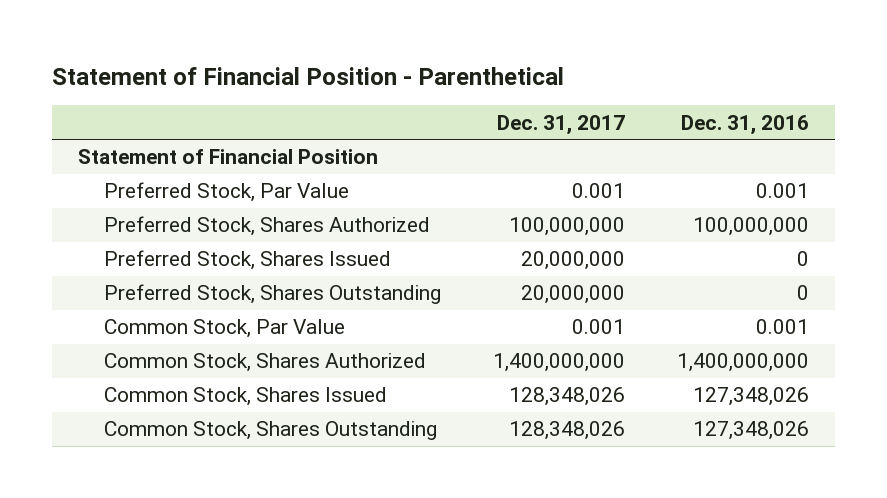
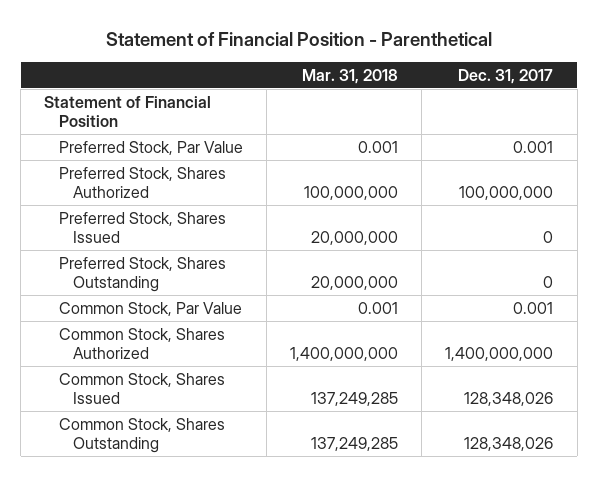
- | Dec. 31, 2017 | Dec. 31, 2016
+ | Mar. 31, 2018 | Dec. 31, 2017
- Preferred Stock, Shares Issued | 20,000,000 | 0
- Preferred Stock, Shares Outstanding | 20,000,000 | 0
+ Preferred Stock, Shares Issued | 20,000,000 | 0
+ Preferred Stock, Shares Outstanding | 20,000,000 | 0

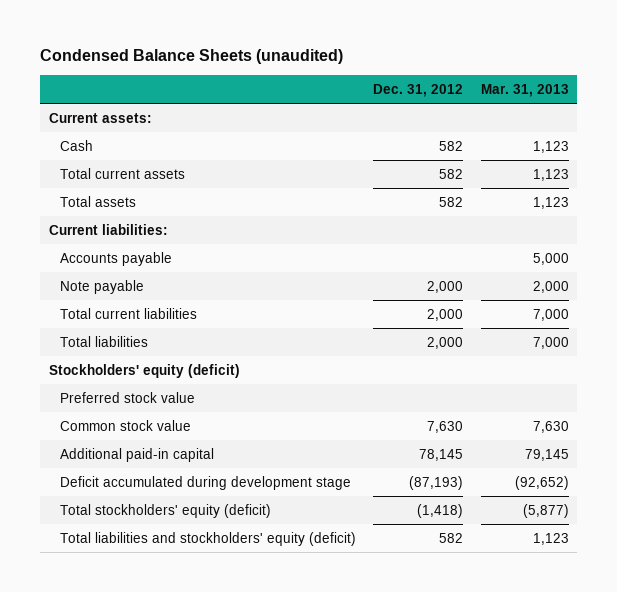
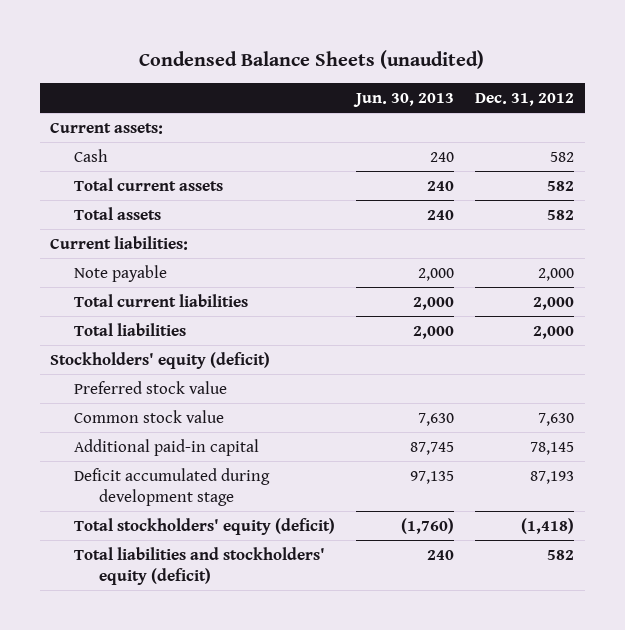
- | Dec. 31, 2012 | Mar. 31, 2013
+ | Jun. 30, 2013 | Dec. 31, 2012
- Accounts payable | | 5,000
- Deficit accumulated during development stage | (87,193) | (92,652)
+ Deficit accumulated during development stage | 97,135 | 87,193

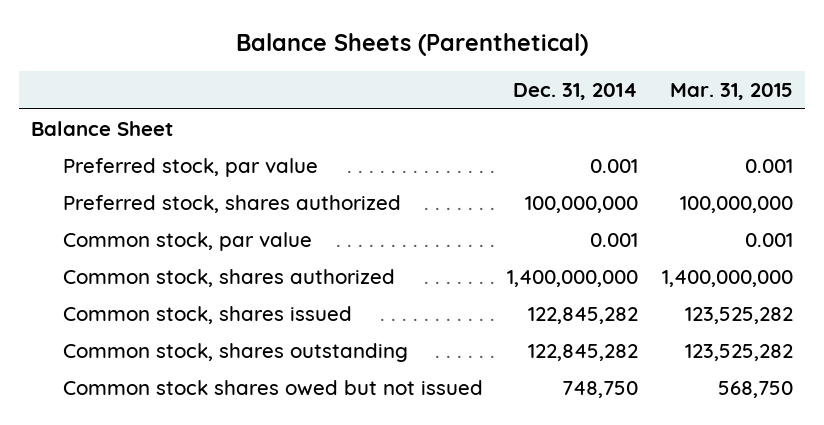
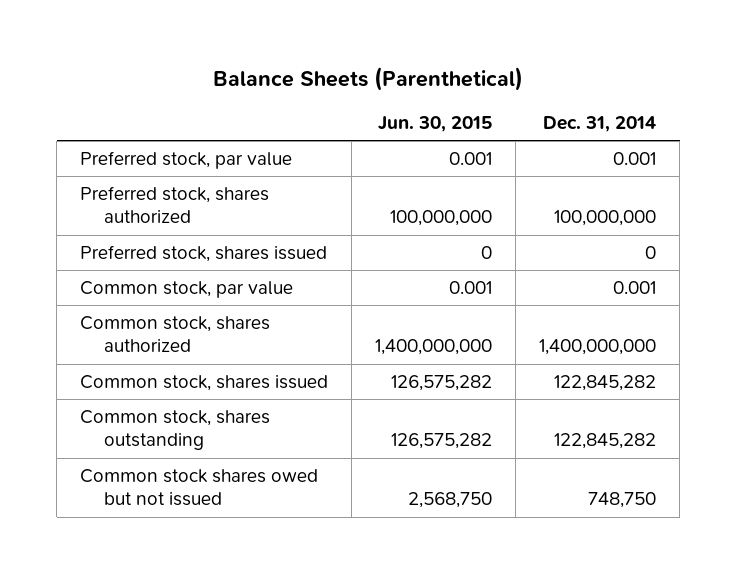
- | Dec. 31, 2014 | Mar. 31, 2015
+ | Jun. 30, 2015 | Dec. 31, 2014
- Balance Sheet
+ Preferred stock, shares issued | 0 | 0

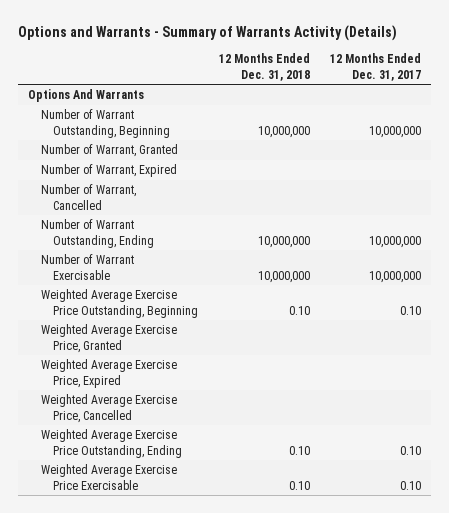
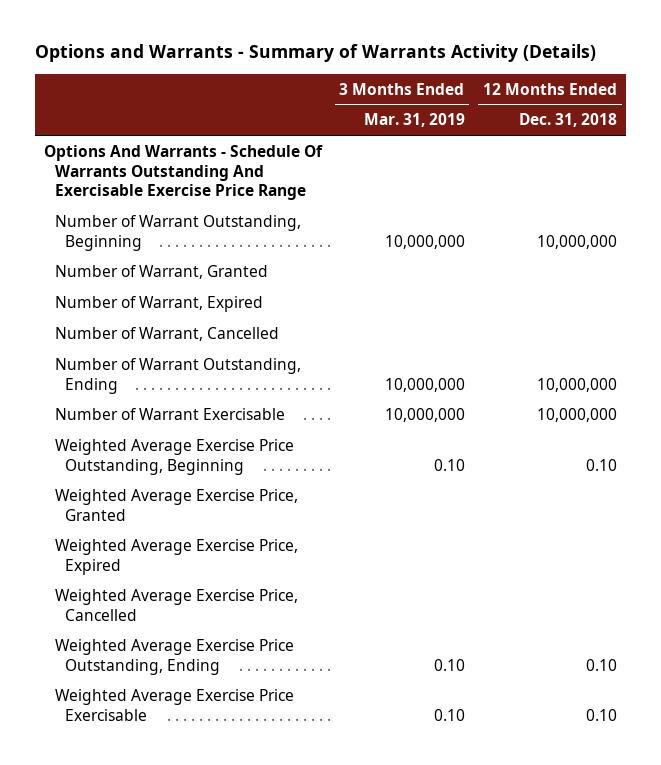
- | 12 Months Ended Dec. 31, 2018 | 12 Months Ended Dec. 31, 2017
+ | 3 Months Ended Mar. 31, 2019 | 12 Months Ended Dec. 31, 2018
- Options And Warrants
+ Options And Warrants - Schedule Of Warrants Outstanding And Exercisable Exercise Price Range

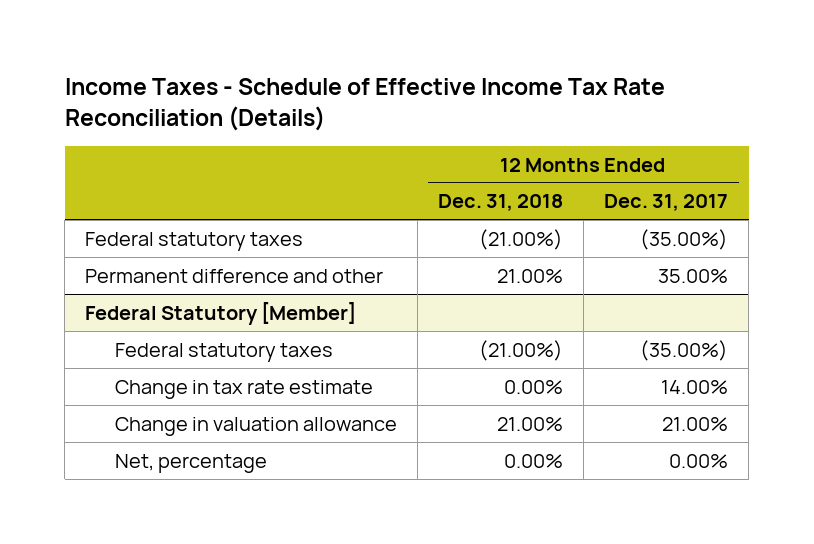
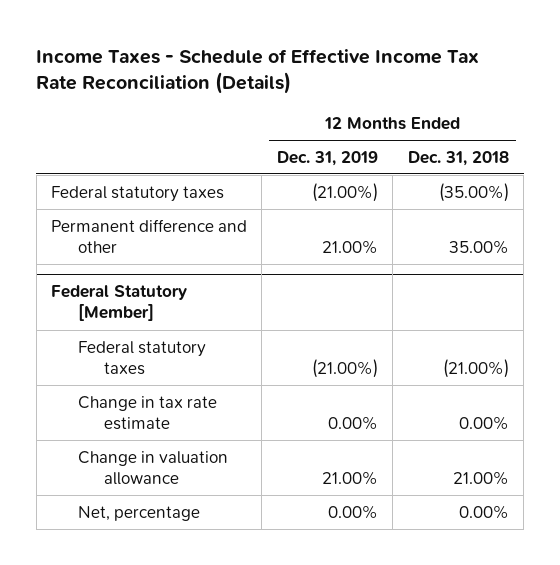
- | 12 Months Ended Dec. 31, 2018 | 12 Months Ended Dec. 31, 2017
+ | 12 Months Ended Dec. 31, 2019 | 12 Months Ended Dec. 31, 2018
- Federal statutory taxes | (21.00%) | (35.00%)
- Permanent difference and other | 21.00% | 35.00%
+ Federal statutory taxes | (21.00%) | (35.00%)
+ Permanent difference and other | 21.00% | 35.00%

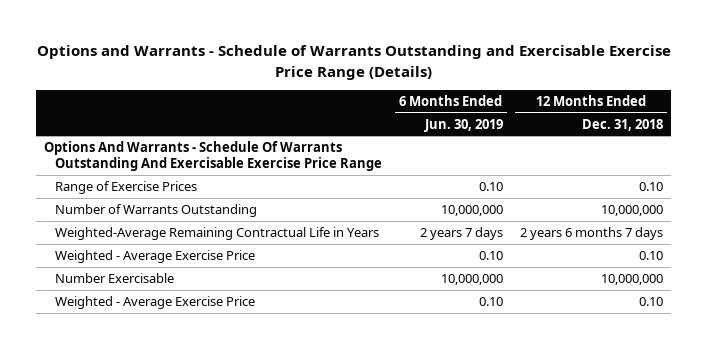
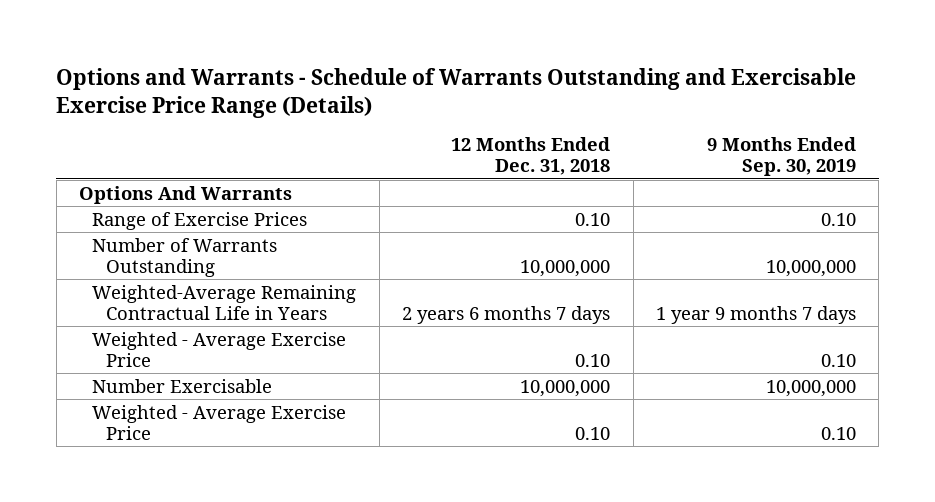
- | 6 Months Ended Jun. 30, 2019 | 12 Months Ended Dec. 31, 2018
+ | 12 Months Ended Dec. 31, 2018 | 9 Months Ended Sep. 30, 2019
- Options And Warrants - Schedule Of Warrants Outstanding And Exercisable Exercise Price Range
+ Options And Warrants

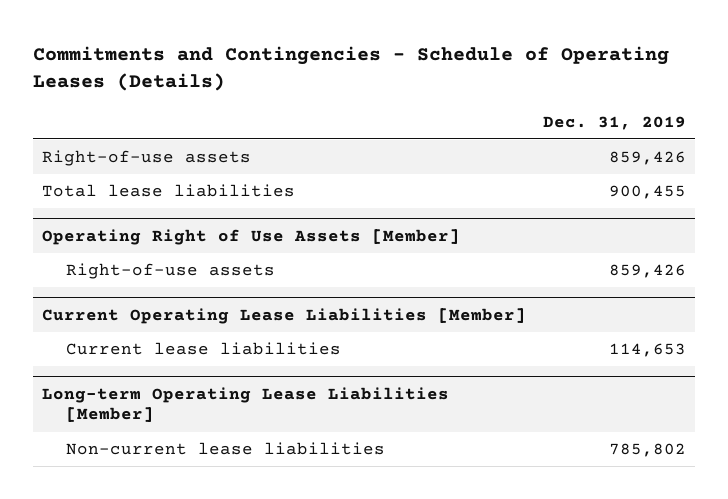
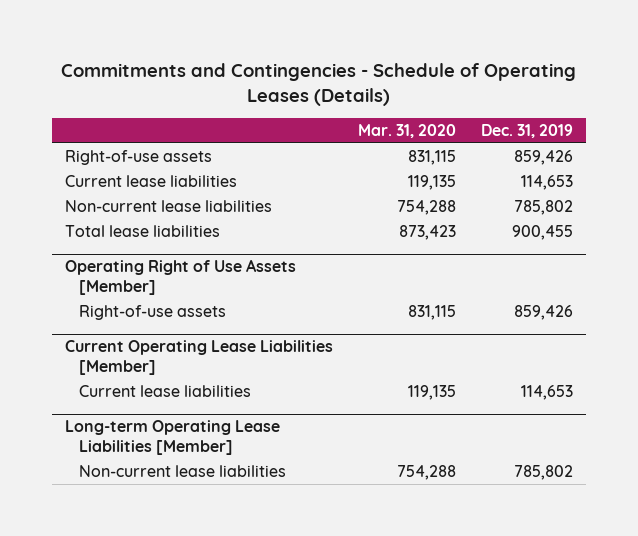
- | Dec. 31, 2019
+ | Mar. 31, 2020 | Dec. 31, 2019
+ Current lease liabilities | 119,135 | 114,653
+ Non-current lease liabilities | 754,288 | 785,802

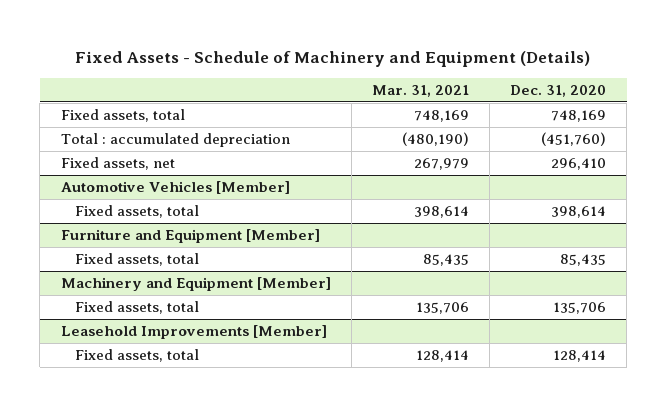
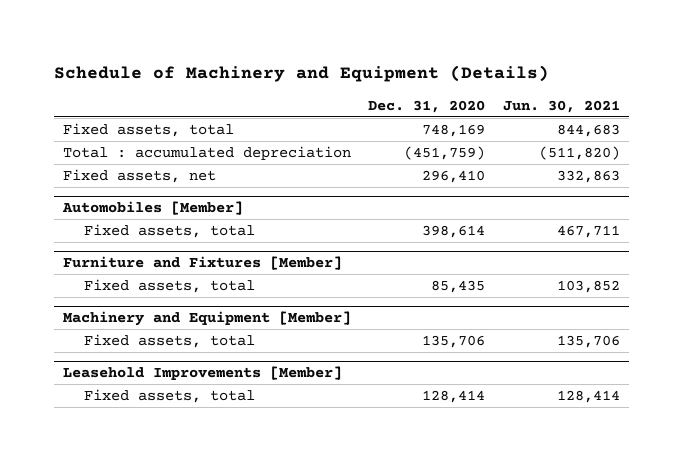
- Fixed Assets - Schedule of Machinery and Equipment (Details)
+ Schedule of Machinery and Equipment (Details)
- | Mar. 31, 2021 | Dec. 31, 2020
+ | Dec. 31, 2020 | Jun. 30, 2021
- Total : accumulated depreciation | (480,190) | (451,760)
+ Total : accumulated depreciation | (451,759) | (511,820)
- Automotive Vehicles [Member]
+ Automobiles [Member]
- Furniture and Equipment [Member]
+ Furniture and Fixtures [Member]

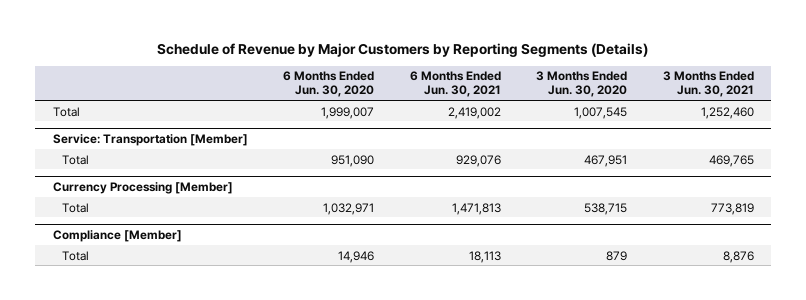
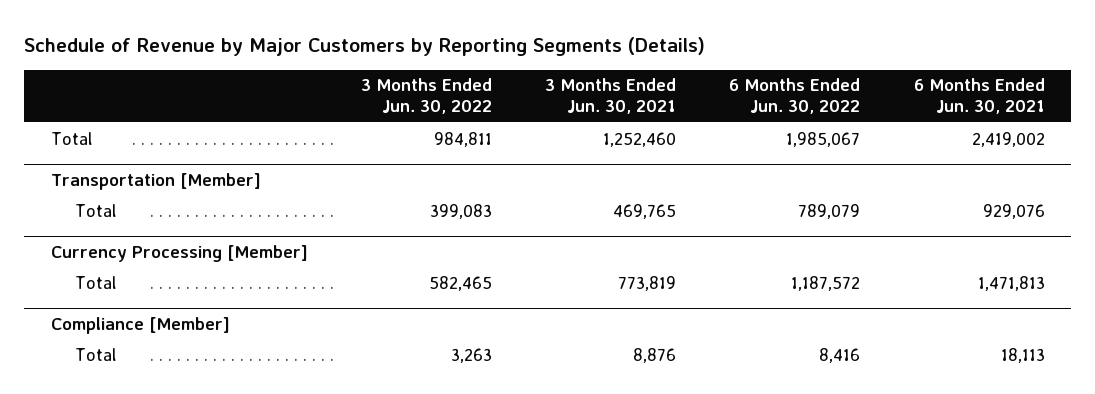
- | 6 Months Ended Jun. 30, 2020 | 6 Months Ended Jun. 30, 2021 | 3 Months Ended Jun. 30, 2020 | 3 Months Ended Jun. 30, 2021
+ | 3 Months Ended Jun. 30, 2022 | 3 Months Ended Jun. 30, 2021 | 6 Months Ended Jun. 30, 2022 | 6 Months Ended Jun. 30, 2021
- Service: Transportation [Member]
+ Transportation [Member]

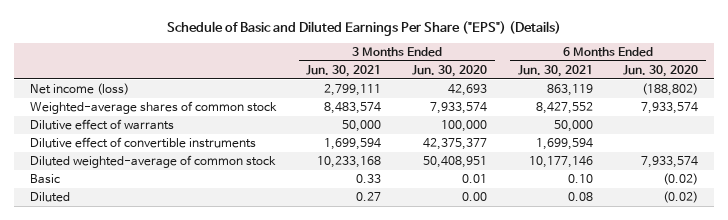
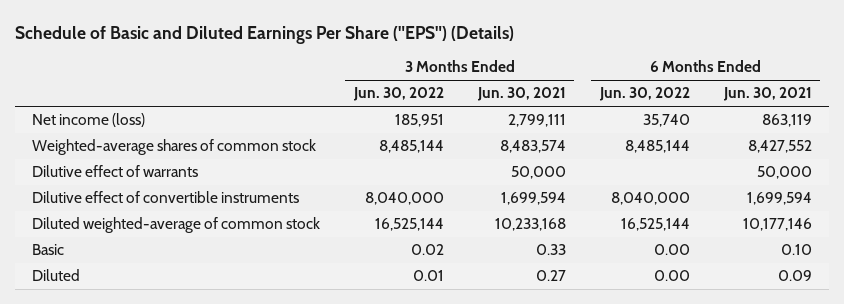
- | 3 Months Ended Jun. 30, 2021 | 3 Months Ended Jun. 30, 2020 | 6 Months Ended Jun. 30, 2021 | 6 Months Ended Jun. 30, 2020
+ | 3 Months Ended Jun. 30, 2022 | 3 Months Ended Jun. 30, 2021 | 6 Months Ended Jun. 30, 2022 | 6 Months Ended Jun. 30, 2021
- Diluted | 0.27 | 0.00 | 0.08 | (0.02)
+ Diluted | 0.01 | 0.27 | 0.00 | 0.09

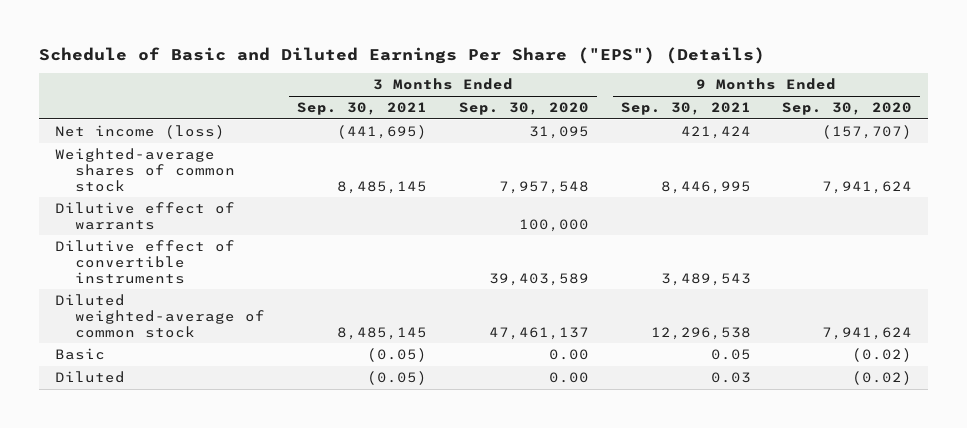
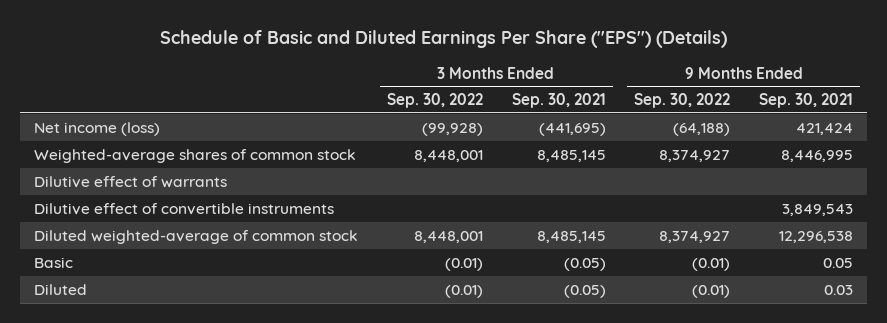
- | 3 Months Ended Sep. 30, 2021 | 3 Months Ended Sep. 30, 2020 | 9 Months Ended Sep. 30, 2021 | 9 Months Ended Sep. 30, 2020
+ | 3 Months Ended Sep. 30, 2022 | 3 Months Ended Sep. 30, 2021 | 9 Months Ended Sep. 30, 2022 | 9 Months Ended Sep. 30, 2021
- Dilutive effect of convertible instruments | | 39,403,589 | 3,489,543 |
+ Dilutive effect of convertible instruments | | | | 3,849,543

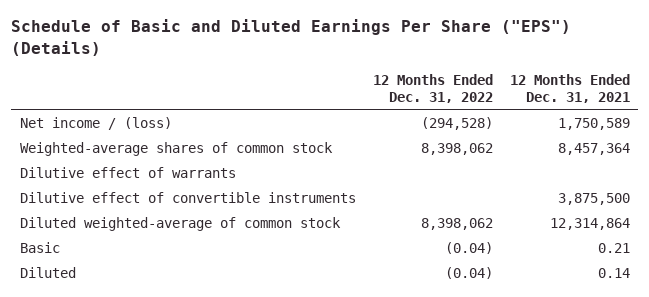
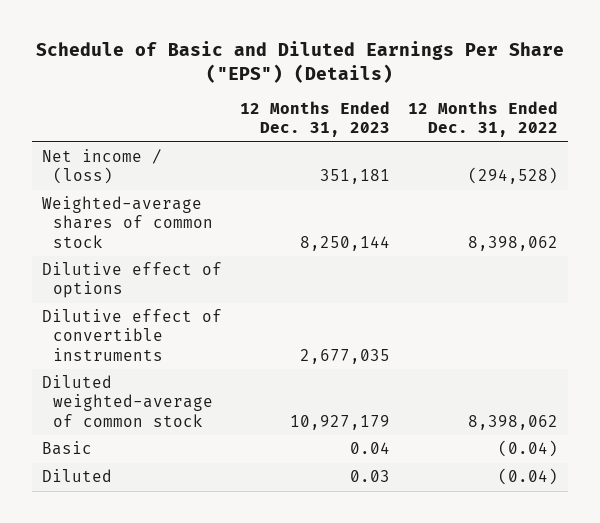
- | 12 Months Ended Dec. 31, 2022 | 12 Months Ended Dec. 31, 2021
+ | 12 Months Ended Dec. 31, 2023 | 12 Months Ended Dec. 31, 2022
- Dilutive effect of warrants
+ Dilutive effect of options

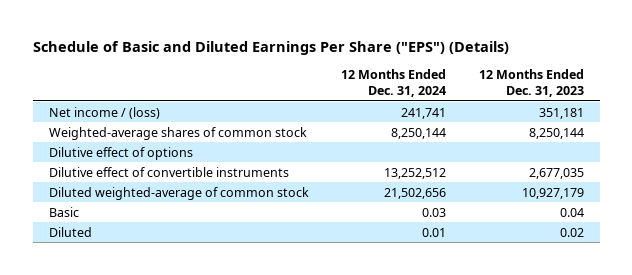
- | 12 Months Ended Dec. 31, 2023 | 12 Months Ended Dec. 31, 2022
+ | 12 Months Ended Dec. 31, 2024 | 12 Months Ended Dec. 31, 2023
- Diluted | 0.03 | (0.04)
+ Diluted | 0.01 | 0.02

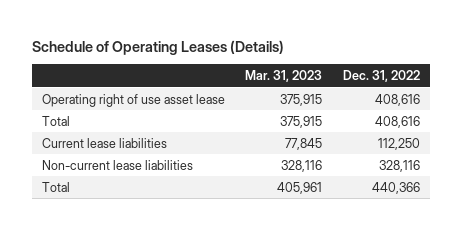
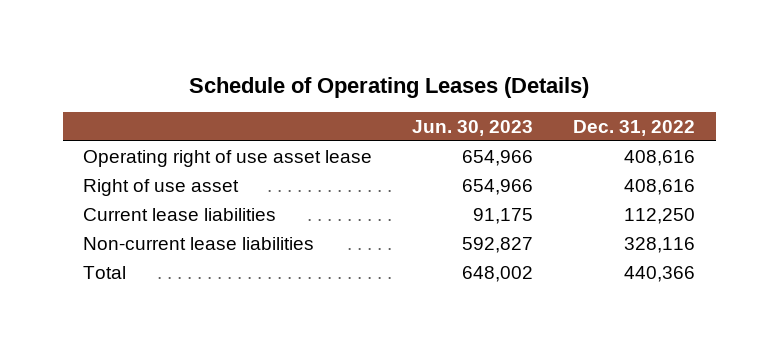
- | Mar. 31, 2023 | Dec. 31, 2022
+ | Jun. 30, 2023 | Dec. 31, 2022
- Total | 375,915 | 408,616
+ Right of use asset | 654,966 | 408,616

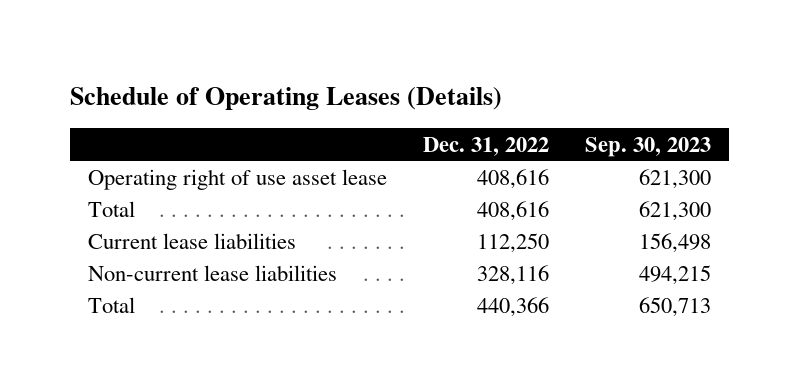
- | Jun. 30, 2023 | Dec. 31, 2022
+ | Dec. 31, 2022 | Sep. 30, 2023
- Right of use asset | 654,966 | 408,616
+ Total | 408,616 | 621,300

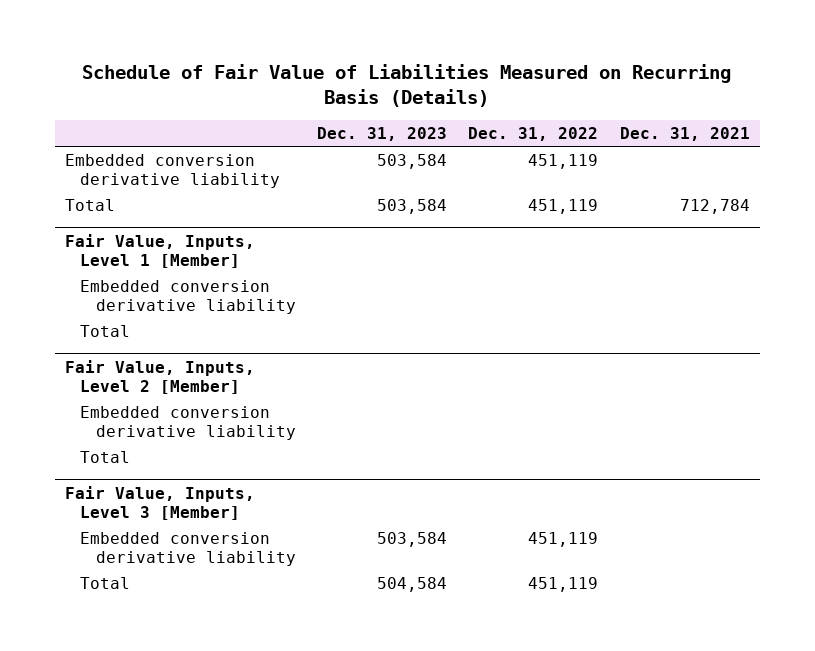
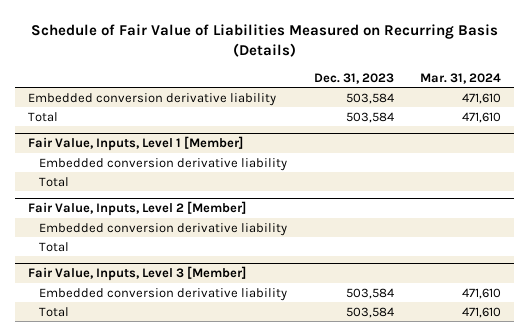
- | Dec. 31, 2023 | Dec. 31, 2022 | Dec. 31, 2021
+ | Dec. 31, 2023 | Mar. 31, 2024
@ Fair Value, Inputs, Level 3 [Member]
- Total | 504,584 | 451,119 |
+ Total | 503,584 | 471,610

